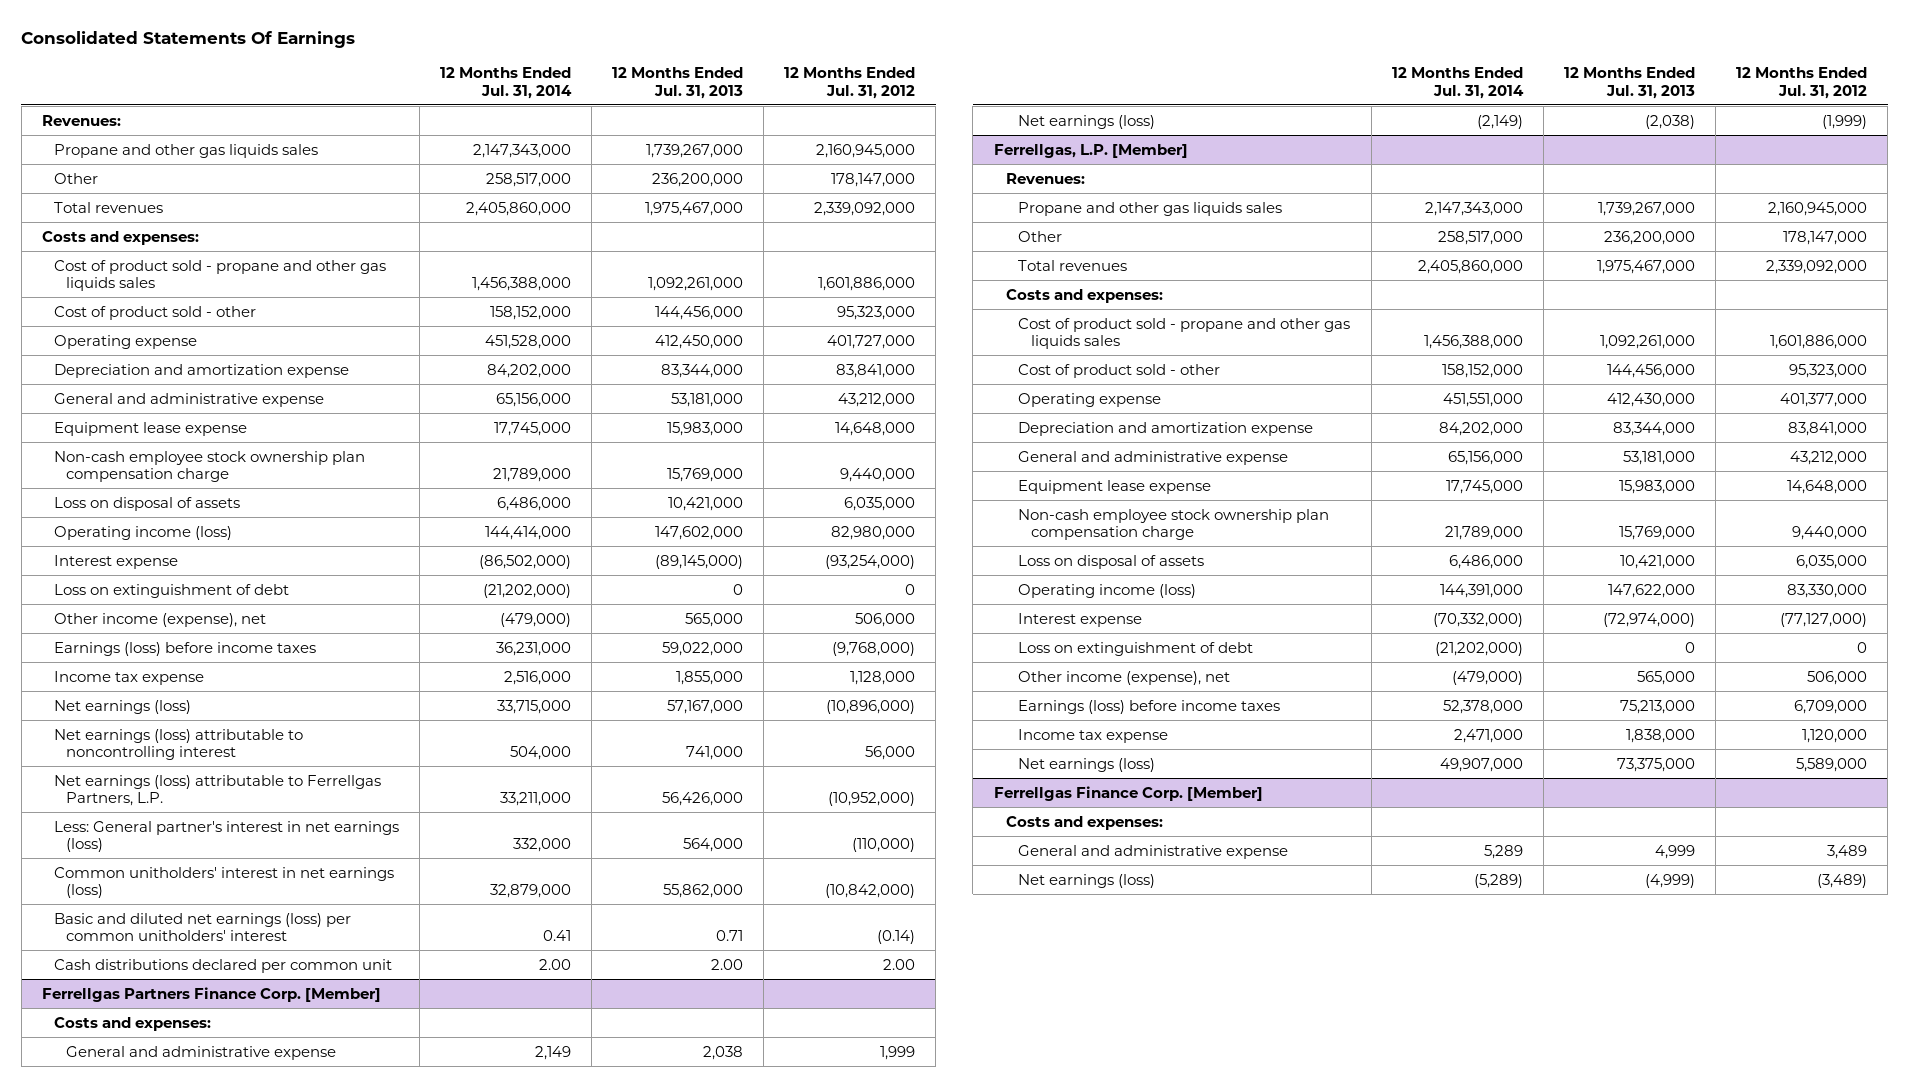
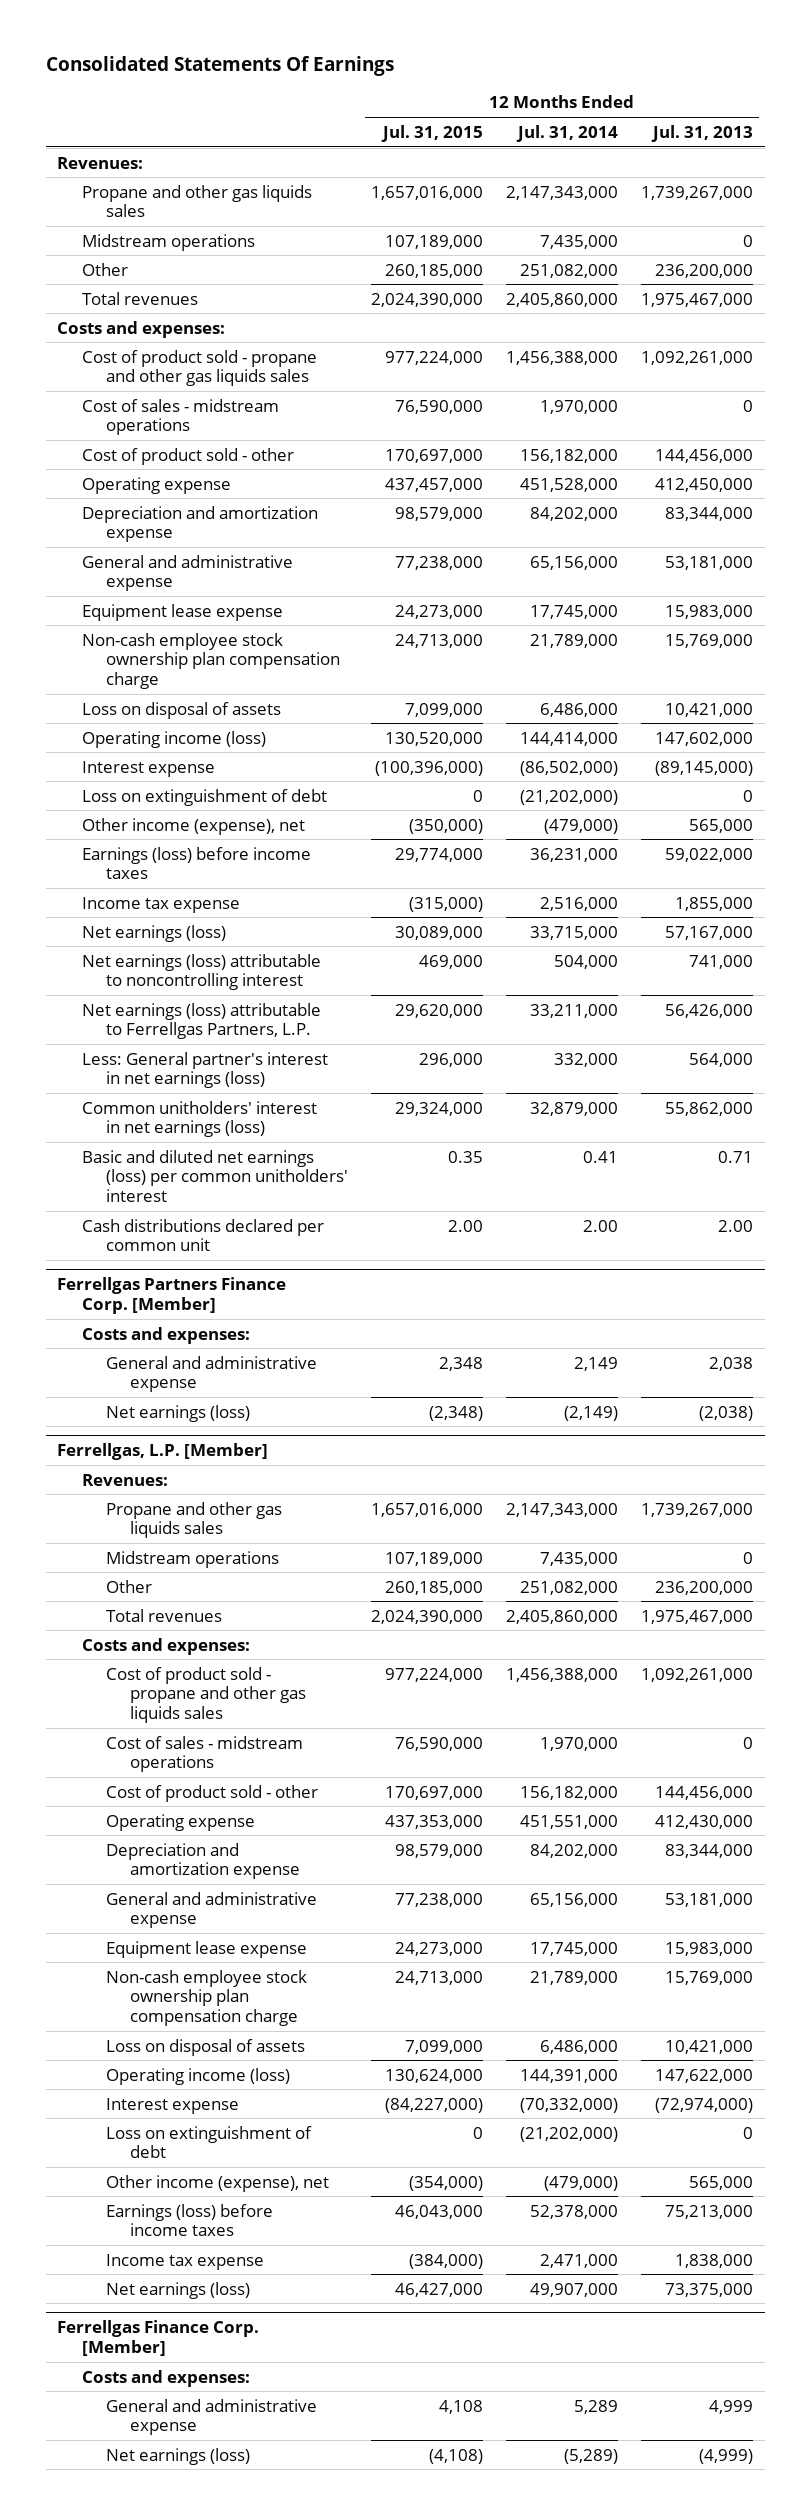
- | 12 Months Ended Jul. 31, 2014 | 12 Months Ended Jul. 31, 2013 | 12 Months Ended Jul. 31, 2012
+ | 12 Months Ended Jul. 31, 2015 | 12 Months Ended Jul. 31, 2014 | 12 Months Ended Jul. 31, 2013
- Other | 258,517,000 | 236,200,000 | 178,147,000
+ Midstream operations | 107,189,000 | 7,435,000 | 0
+ Other | 260,185,000 | 251,082,000 | 236,200,000
- Cost of product sold - other | 158,152,000 | 144,456,000 | 95,323,000
+ Cost of sales - midstream operations | 76,590,000 | 1,970,000 | 0
+ Cost of product sold - other | 170,697,000 | 156,182,000 | 144,456,000
@ Ferrellgas, L.P. [Member]
- Other | 258,517,000 | 236,200,000 | 178,147,000
+ Midstream operations | 107,189,000 | 7,435,000 | 0
+ Other | 260,185,000 | 251,082,000 | 236,200,000
- Cost of product sold - other | 158,152,000 | 144,456,000 | 95,323,000
+ Cost of sales - midstream operations | 76,590,000 | 1,970,000 | 0
+ Cost of product sold - other | 170,697,000 | 156,182,000 | 144,456,000

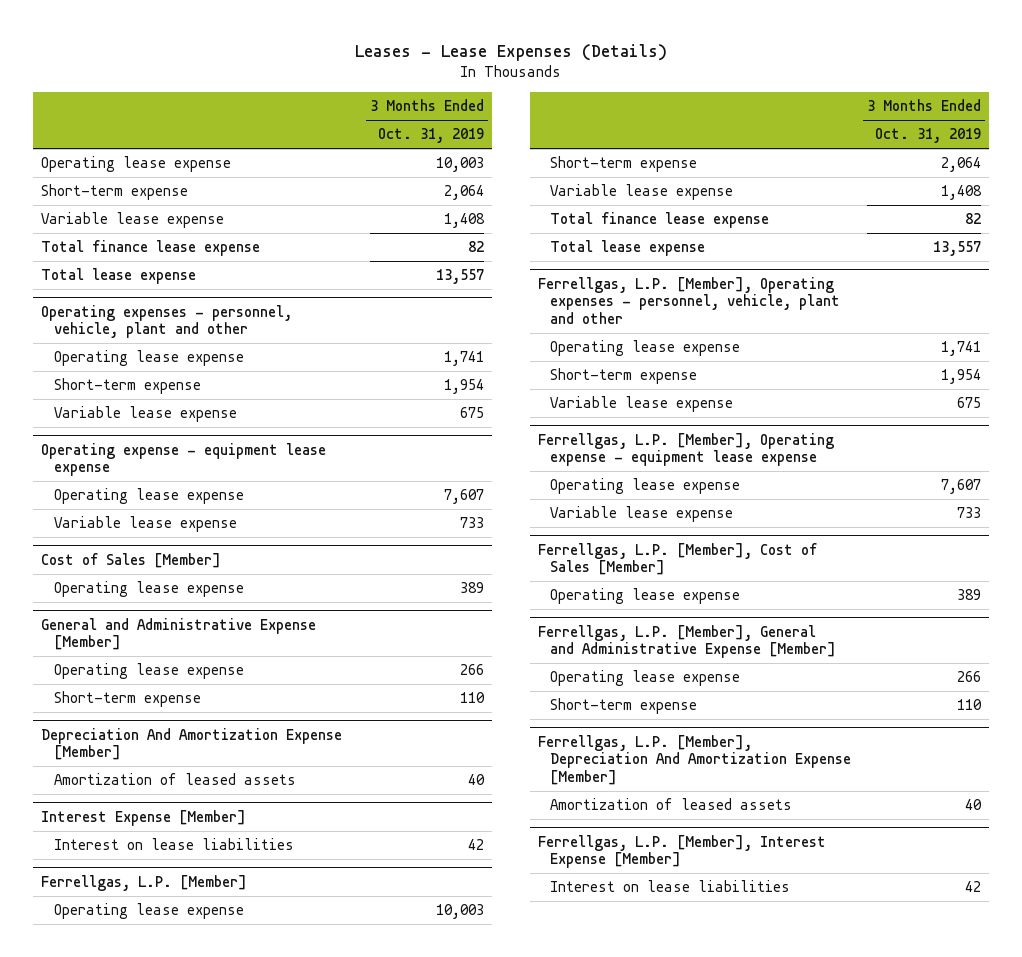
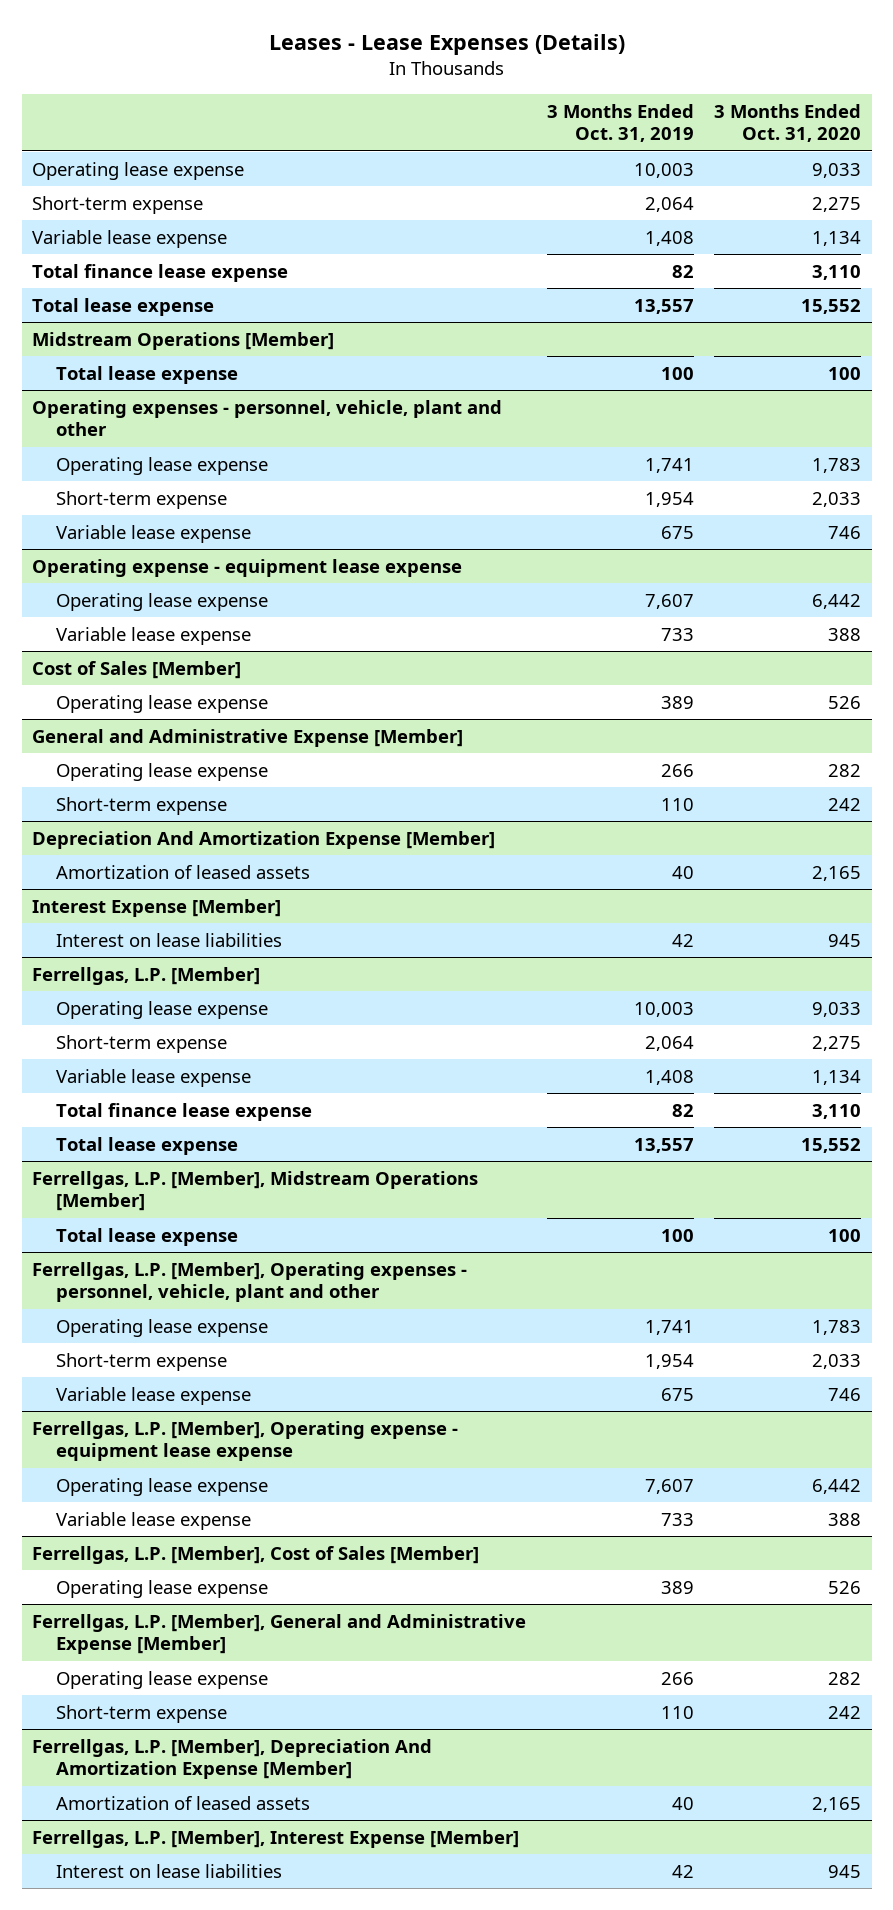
- | 3 Months Ended Oct. 31, 2019
+ | 3 Months Ended Oct. 31, 2019 | 3 Months Ended Oct. 31, 2020
+ Midstream Operations [Member]
+ Total lease expense | 100 | 100
+ Ferrellgas, L.P. [Member], Midstream Operations [Member]
+ Total lease expense | 100 | 100

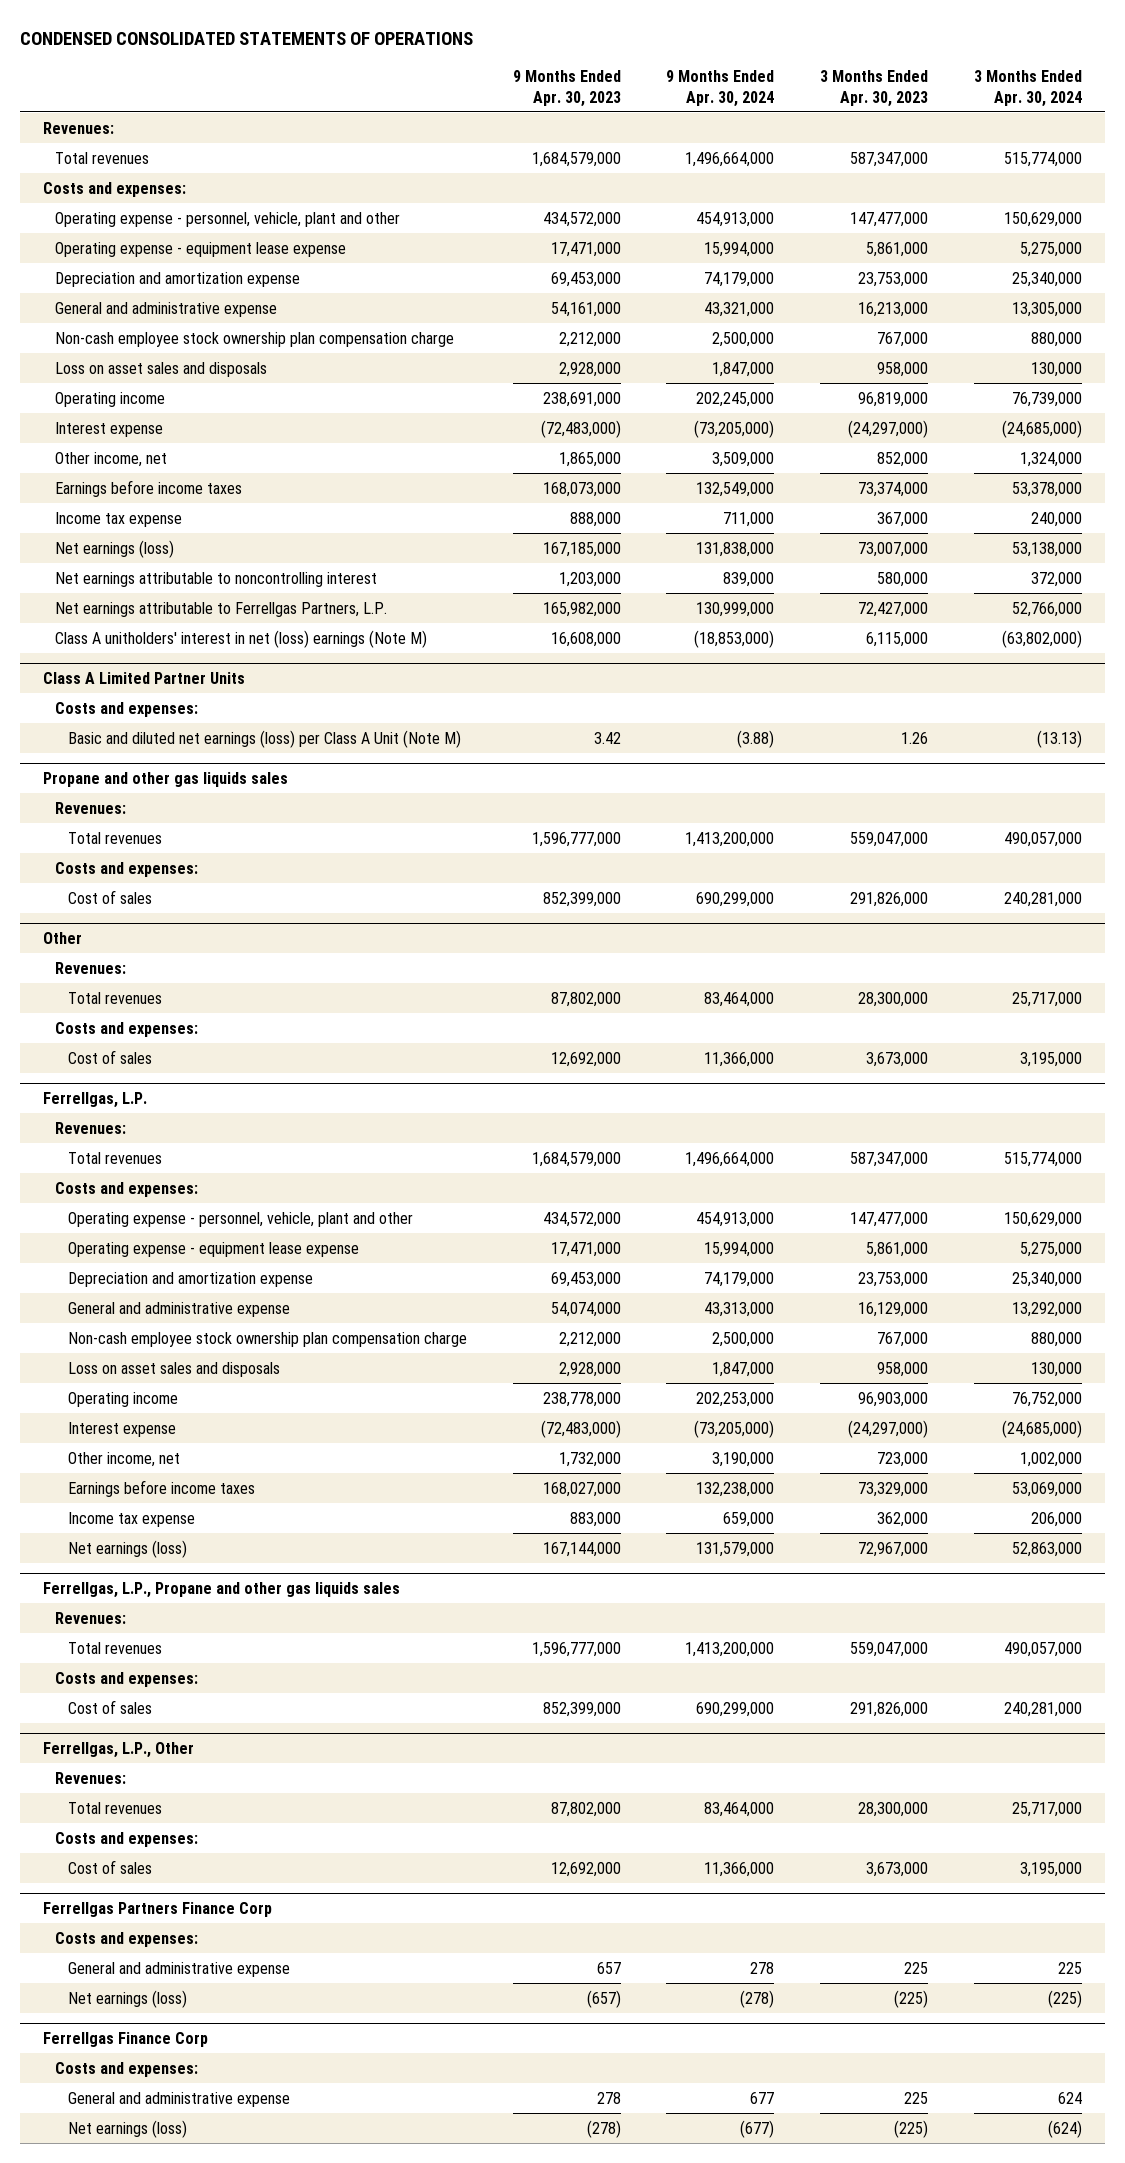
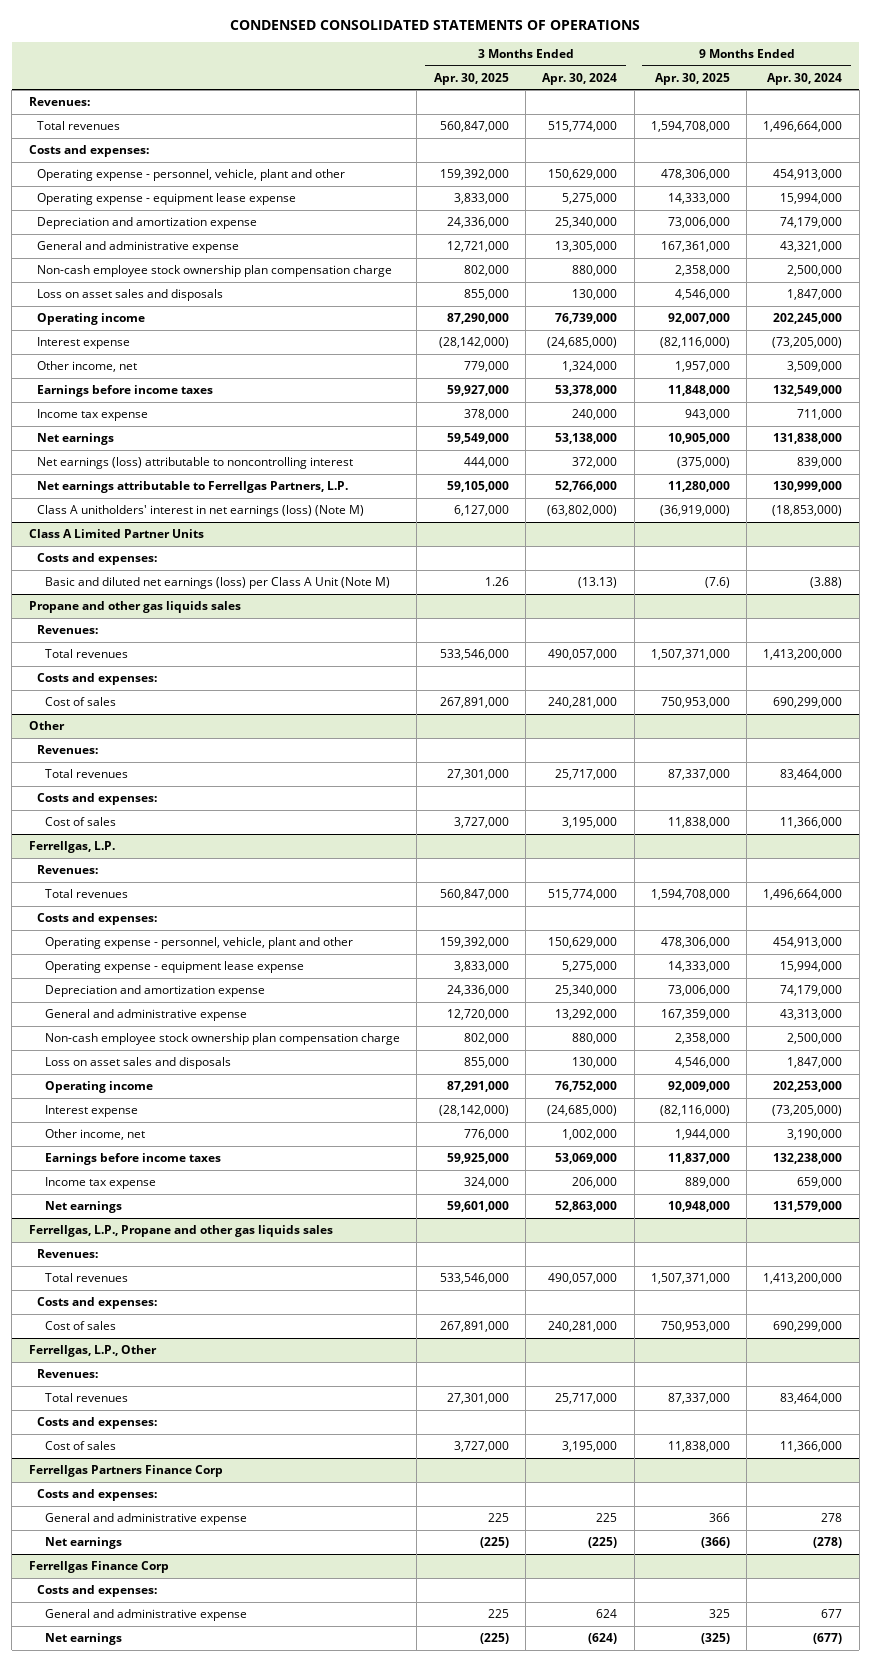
- | 9 Months Ended Apr. 30, 2023 | 9 Months Ended Apr. 30, 2024 | 3 Months Ended Apr. 30, 2023 | 3 Months Ended Apr. 30, 2024
+ | 3 Months Ended Apr. 30, 2025 | 3 Months Ended Apr. 30, 2024 | 9 Months Ended Apr. 30, 2025 | 9 Months Ended Apr. 30, 2024
- Net earnings (loss) | 167,185,000 | 131,838,000 | 73,007,000 | 53,138,000
- Net earnings attributable to noncontrolling interest | 1,203,000 | 839,000 | 580,000 | 372,000
+ Net earnings | 59,549,000 | 53,138,000 | 10,905,000 | 131,838,000
+ Net earnings (loss) attributable to noncontrolling interest | 444,000 | 372,000 | (375,000) | 839,000
- Class A unitholders' interest in net (loss) earnings (Note M) | 16,608,000 | (18,853,000) | 6,115,000 | (63,802,000)
+ Class A unitholders' interest in net earnings (loss) (Note M) | 6,127,000 | (63,802,000) | (36,919,000) | (18,853,000)
@ Ferrellgas, L.P.
- Net earnings (loss) | 167,144,000 | 131,579,000 | 72,967,000 | 52,863,000
+ Net earnings | 59,601,000 | 52,863,000 | 10,948,000 | 131,579,000
@ Ferrellgas Partners Finance Corp
- Net earnings (loss) | (657) | (278) | (225) | (225)
+ Net earnings | (225) | (225) | (366) | (278)
@ Ferrellgas Finance Corp
- Net earnings (loss) | (278) | (677) | (225) | (624)
+ Net earnings | (225) | (624) | (325) | (677)

